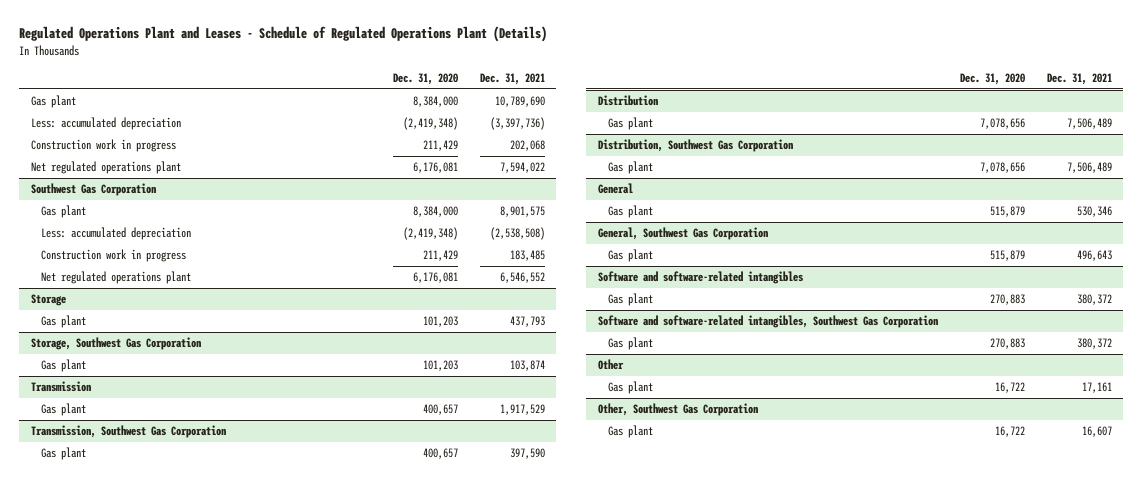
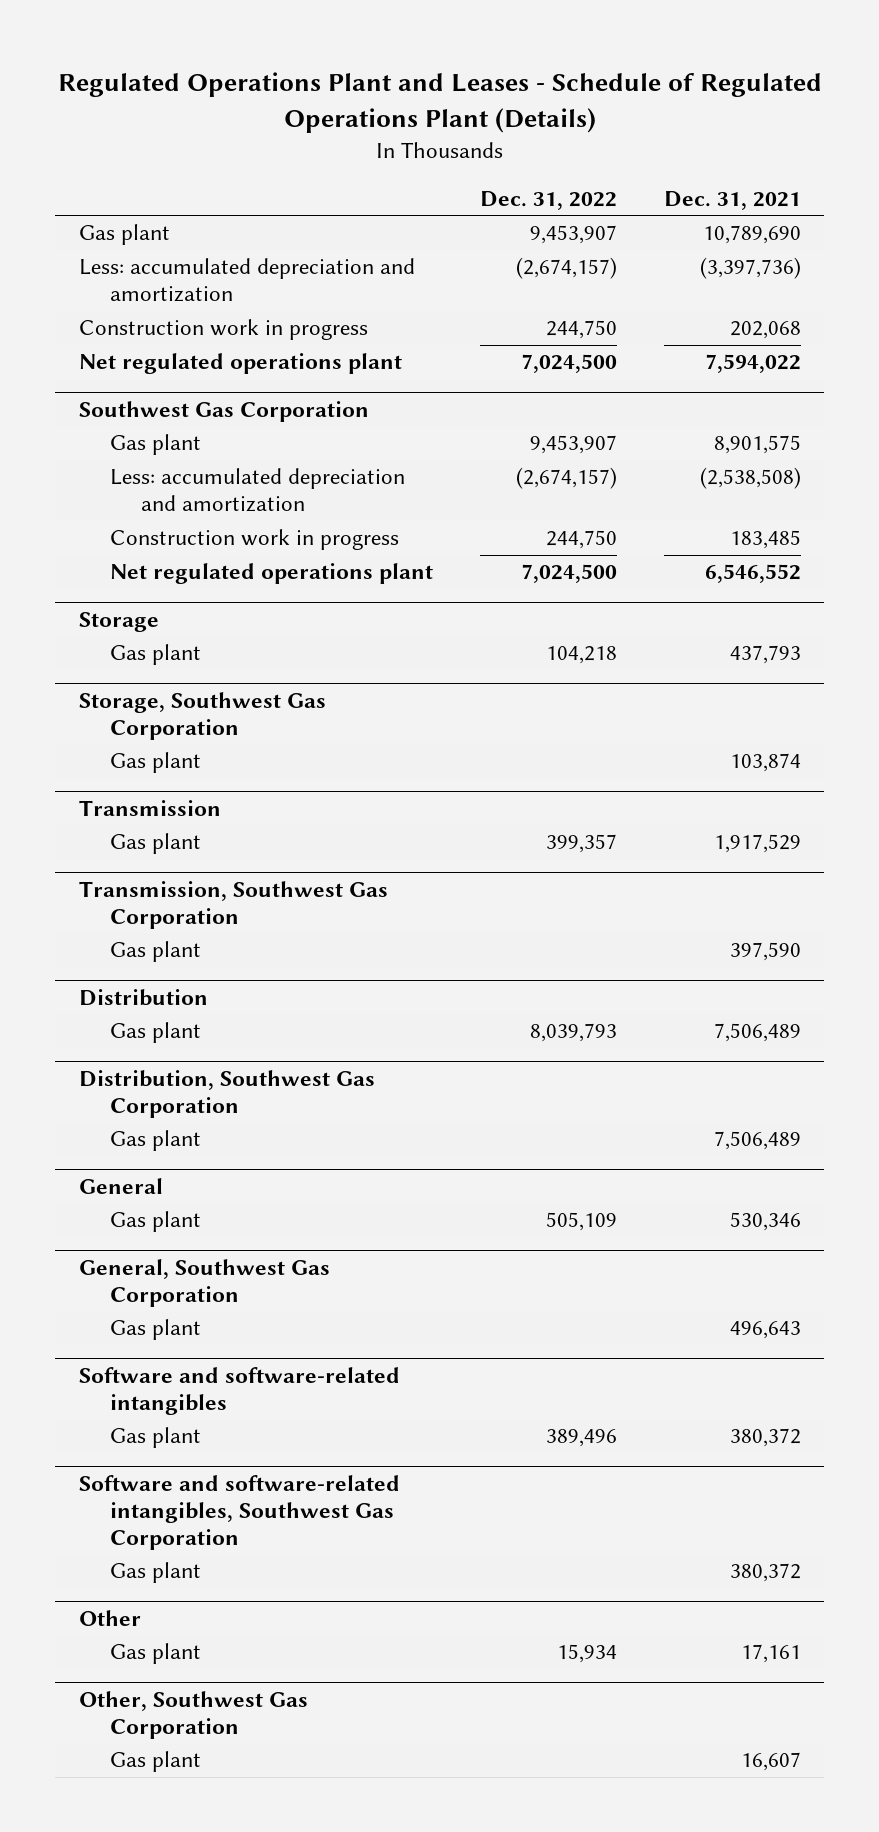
- | Dec. 31, 2020 | Dec. 31, 2021
+ | Dec. 31, 2022 | Dec. 31, 2021
- Less: accumulated depreciation | (2,419,348) | (3,397,736)
+ Less: accumulated depreciation and amortization | (2,674,157) | (3,397,736)
@ Southwest Gas Corporation
- Less: accumulated depreciation | (2,419,348) | (2,538,508)
+ Less: accumulated depreciation and amortization | (2,674,157) | (2,538,508)

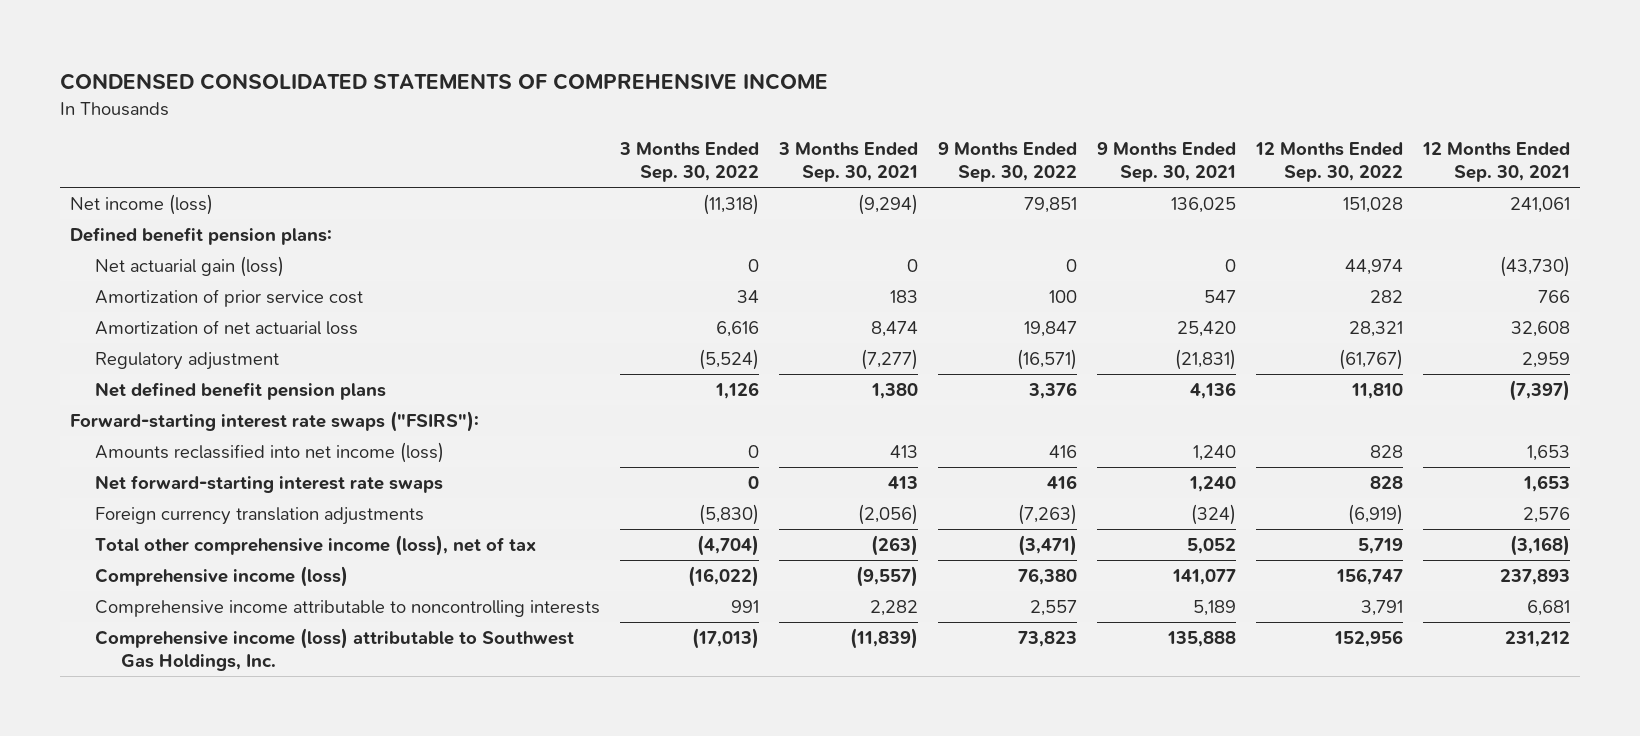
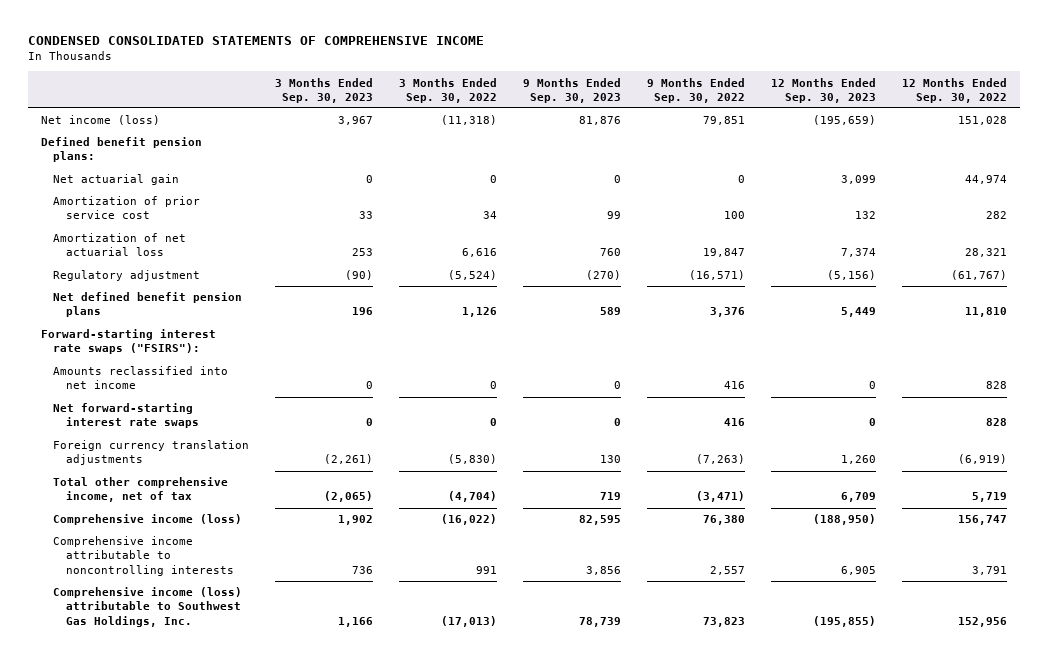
- | 3 Months Ended Sep. 30, 2022 | 3 Months Ended Sep. 30, 2021 | 9 Months Ended Sep. 30, 2022 | 9 Months Ended Sep. 30, 2021 | 12 Months Ended Sep. 30, 2022 | 12 Months Ended Sep. 30, 2021
+ | 3 Months Ended Sep. 30, 2023 | 3 Months Ended Sep. 30, 2022 | 9 Months Ended Sep. 30, 2023 | 9 Months Ended Sep. 30, 2022 | 12 Months Ended Sep. 30, 2023 | 12 Months Ended Sep. 30, 2022
- Net actuarial gain (loss) | 0 | 0 | 0 | 0 | 44,974 | (43,730)
+ Net actuarial gain | 0 | 0 | 0 | 0 | 3,099 | 44,974
- Amounts reclassified into net income (loss) | 0 | 413 | 416 | 1,240 | 828 | 1,653
+ Amounts reclassified into net income | 0 | 0 | 0 | 416 | 0 | 828
- Total other comprehensive income (loss), net of tax | (4,704) | (263) | (3,471) | 5,052 | 5,719 | (3,168)
+ Total other comprehensive income, net of tax | (2,065) | (4,704) | 719 | (3,471) | 6,709 | 5,719

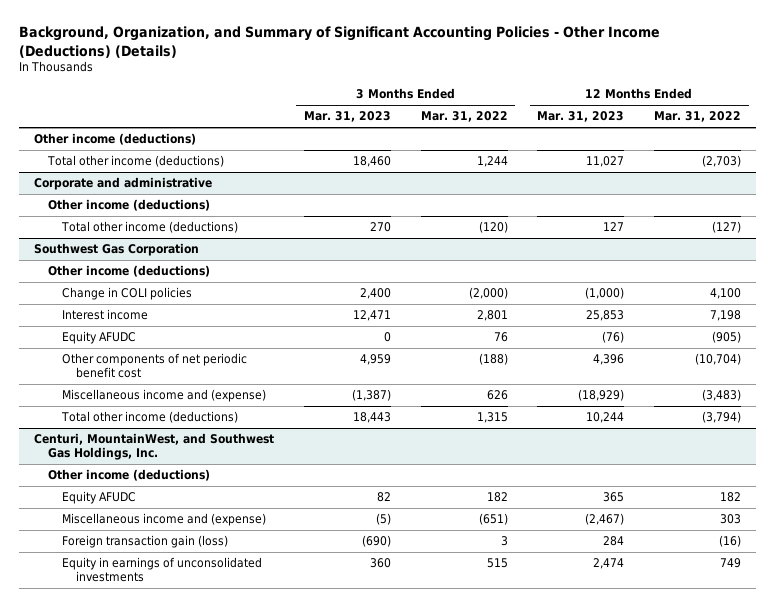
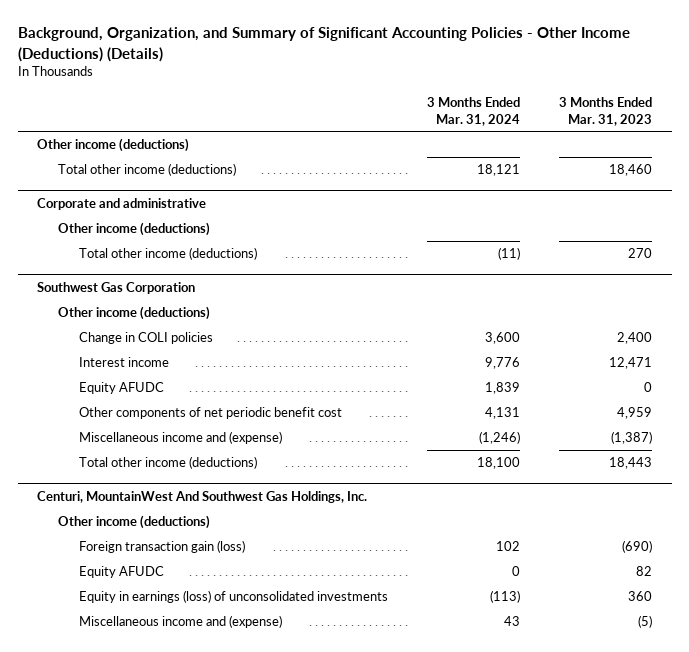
- | 3 Months Ended Mar. 31, 2023 | 3 Months Ended Mar. 31, 2022 | 12 Months Ended Mar. 31, 2023 | 12 Months Ended Mar. 31, 2022
+ | 3 Months Ended Mar. 31, 2024 | 3 Months Ended Mar. 31, 2023
- Centuri, MountainWest, and Southwest Gas Holdings, Inc.
+ Centuri, MountainWest And Southwest Gas Holdings, Inc.
+ Foreign transaction gain (loss) | 102 | (690)
+ Equity in earnings (loss) of unconsolidated investments | (113) | 360
- Foreign transaction gain (loss) | (690) | 3 | 284 | (16)
- Equity in earnings of unconsolidated investments | 360 | 515 | 2,474 | 749

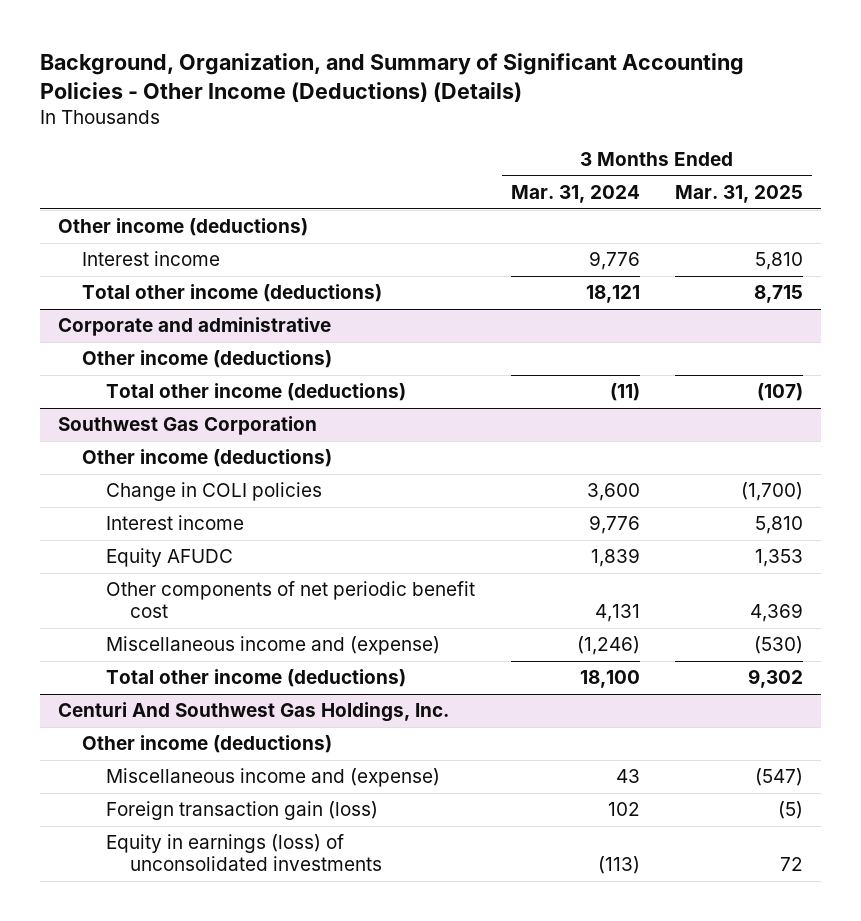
- | 3 Months Ended Mar. 31, 2024 | 3 Months Ended Mar. 31, 2023
+ | 3 Months Ended Mar. 31, 2024 | 3 Months Ended Mar. 31, 2025
+ Interest income | 9,776 | 5,810
- Centuri, MountainWest And Southwest Gas Holdings, Inc.
+ Centuri And Southwest Gas Holdings, Inc.
+ Miscellaneous income and (expense) | 43 | (547)
- Equity AFUDC | 0 | 82
- Miscellaneous income and (expense) | 43 | (5)

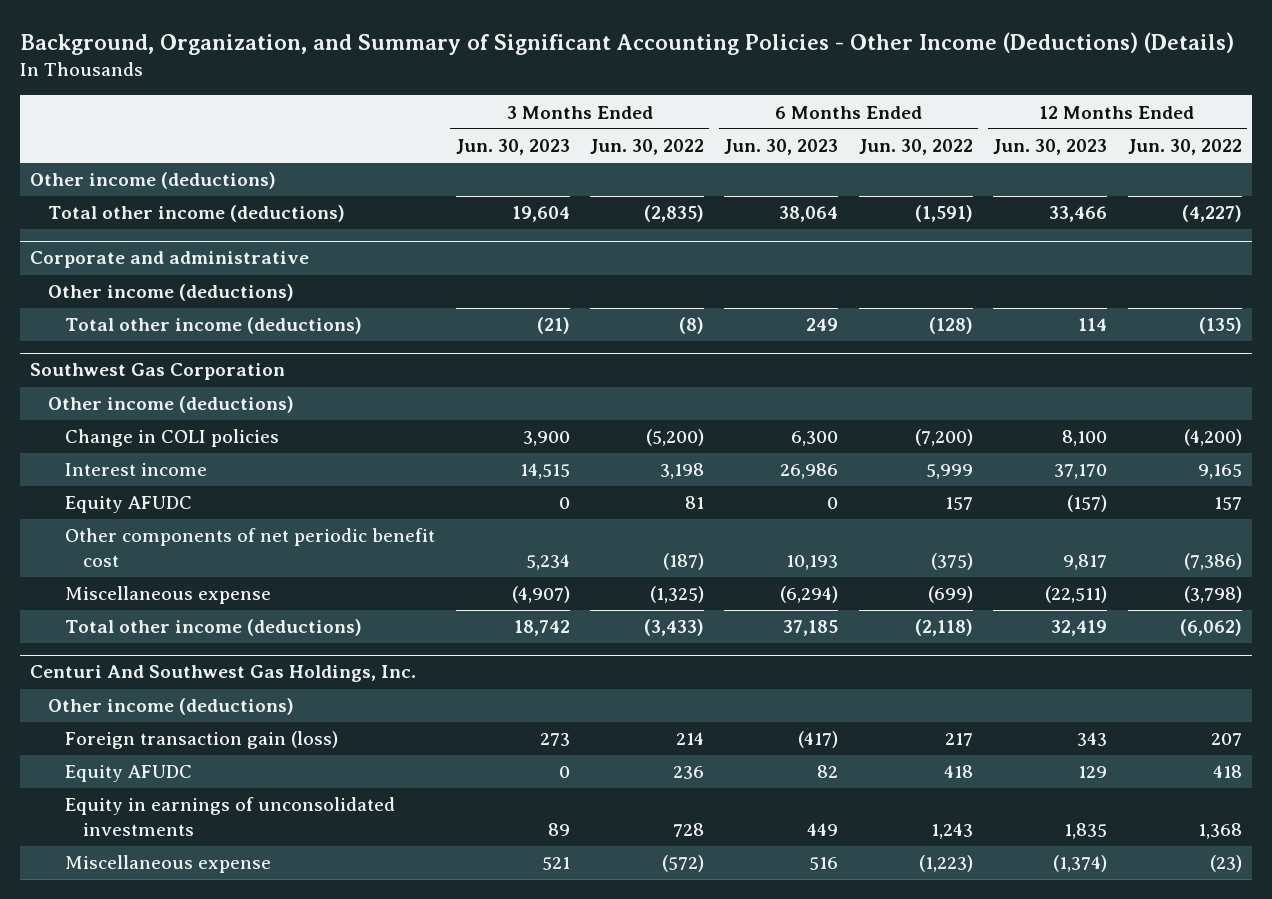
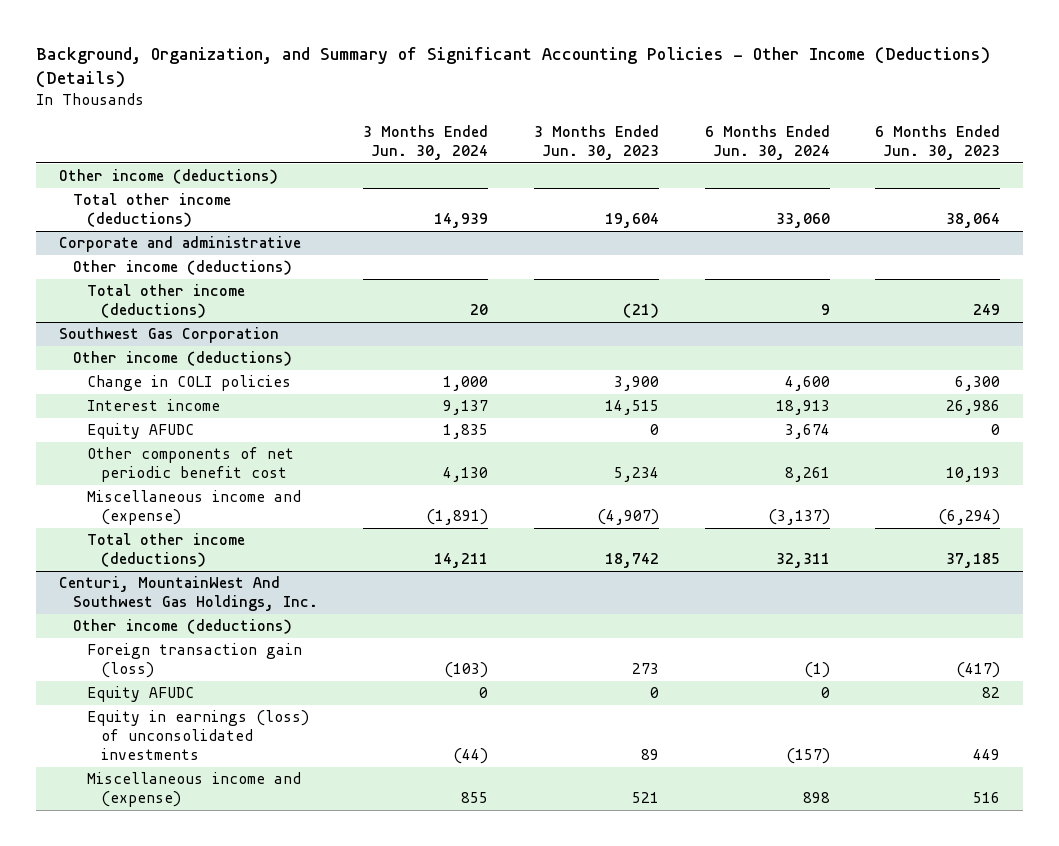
- | 3 Months Ended Jun. 30, 2023 | 3 Months Ended Jun. 30, 2022 | 6 Months Ended Jun. 30, 2023 | 6 Months Ended Jun. 30, 2022 | 12 Months Ended Jun. 30, 2023 | 12 Months Ended Jun. 30, 2022
+ | 3 Months Ended Jun. 30, 2024 | 3 Months Ended Jun. 30, 2023 | 6 Months Ended Jun. 30, 2024 | 6 Months Ended Jun. 30, 2023
@ Southwest Gas Corporation
- Miscellaneous expense | (4,907) | (1,325) | (6,294) | (699) | (22,511) | (3,798)
+ Miscellaneous income and (expense) | (1,891) | (4,907) | (3,137) | (6,294)
- Centuri And Southwest Gas Holdings, Inc.
+ Centuri, MountainWest And Southwest Gas Holdings, Inc.
- Equity in earnings of unconsolidated investments | 89 | 728 | 449 | 1,243 | 1,835 | 1,368
- Miscellaneous expense | 521 | (572) | 516 | (1,223) | (1,374) | (23)
+ Equity in earnings (loss) of unconsolidated investments | (44) | 89 | (157) | 449
+ Miscellaneous income and (expense) | 855 | 521 | 898 | 516

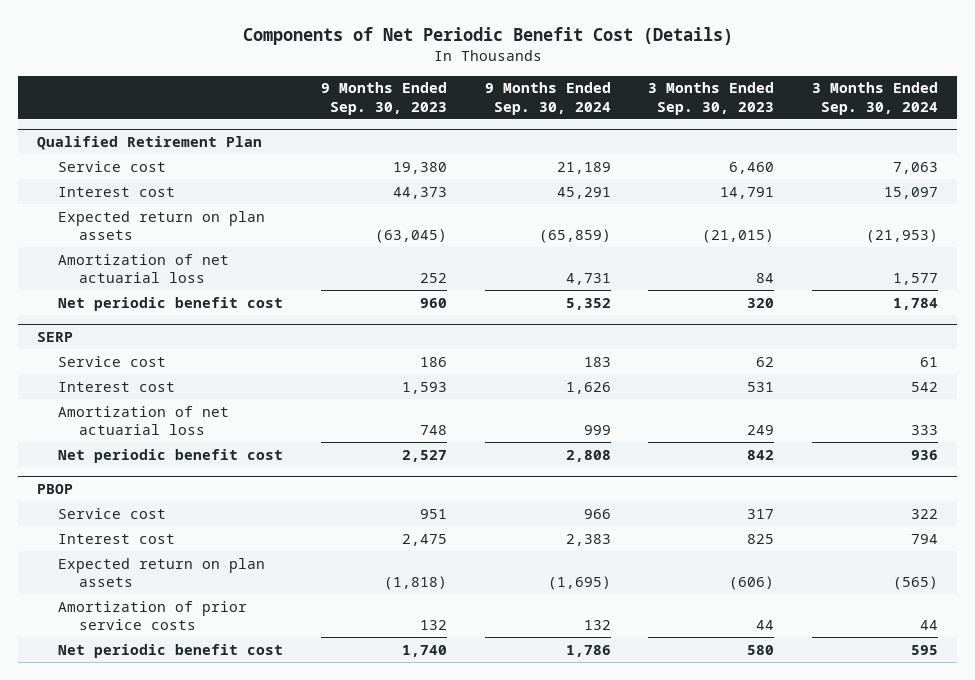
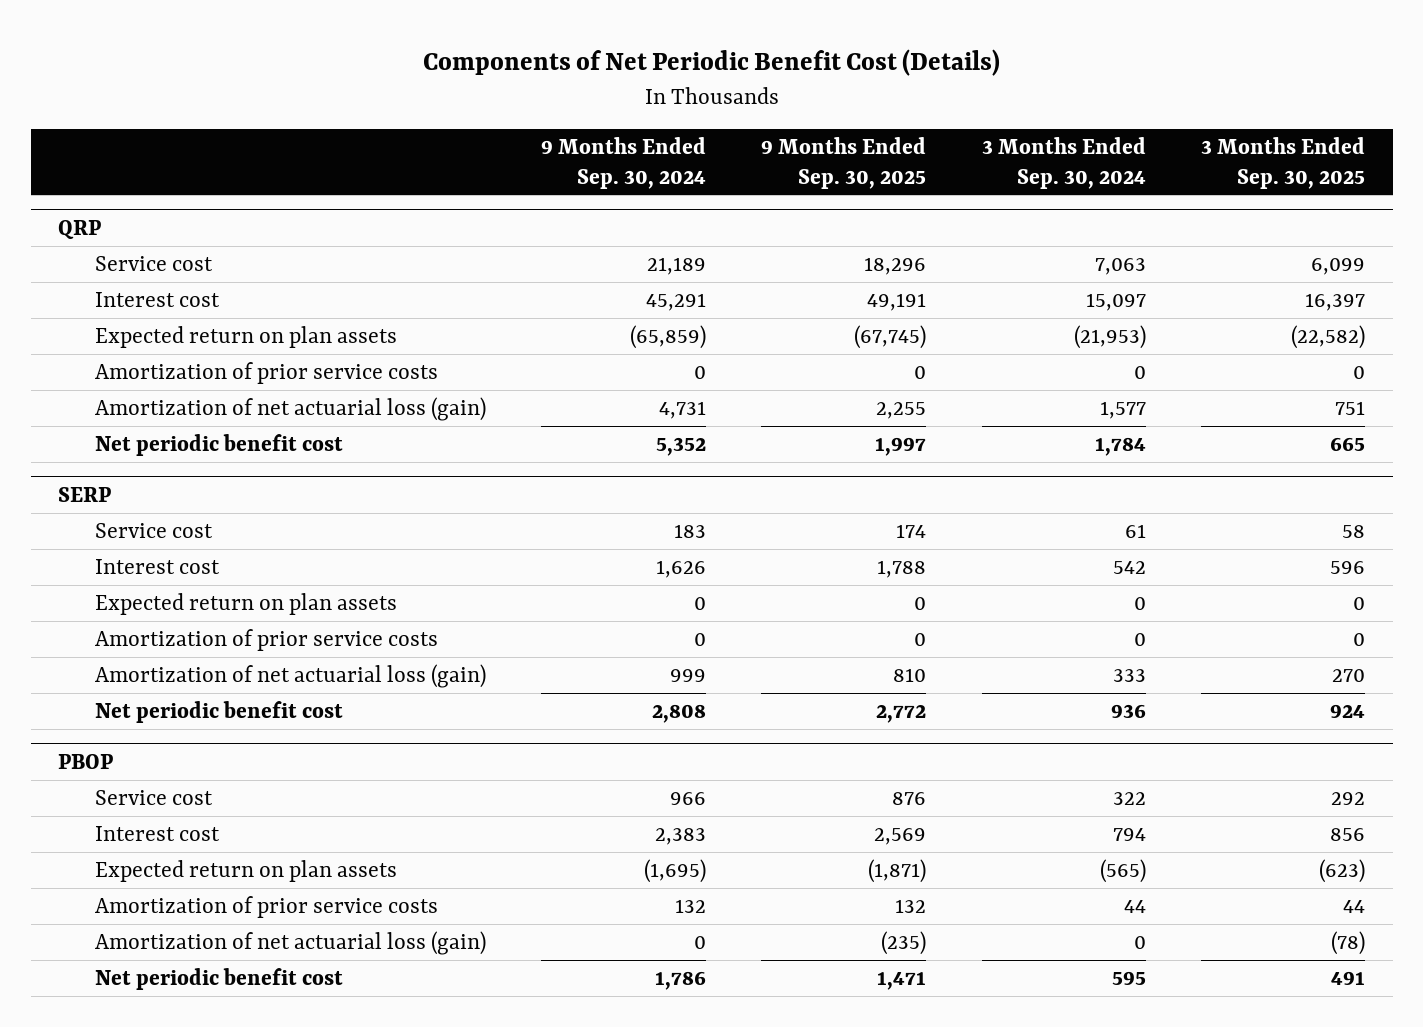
- | 9 Months Ended Sep. 30, 2023 | 9 Months Ended Sep. 30, 2024 | 3 Months Ended Sep. 30, 2023 | 3 Months Ended Sep. 30, 2024
+ | 9 Months Ended Sep. 30, 2024 | 9 Months Ended Sep. 30, 2025 | 3 Months Ended Sep. 30, 2024 | 3 Months Ended Sep. 30, 2025
- Qualified Retirement Plan
+ QRP
- Amortization of net actuarial loss | 252 | 4,731 | 84 | 1,577
+ Amortization of prior service costs | 0 | 0 | 0 | 0
+ Amortization of net actuarial loss (gain) | 4,731 | 2,255 | 1,577 | 751
@ SERP
- Amortization of net actuarial loss | 748 | 999 | 249 | 333
+ Expected return on plan assets | 0 | 0 | 0 | 0
+ Amortization of prior service costs | 0 | 0 | 0 | 0
+ Amortization of net actuarial loss (gain) | 999 | 810 | 333 | 270
@ PBOP
+ Amortization of net actuarial loss (gain) | 0 | (235) | 0 | (78)

